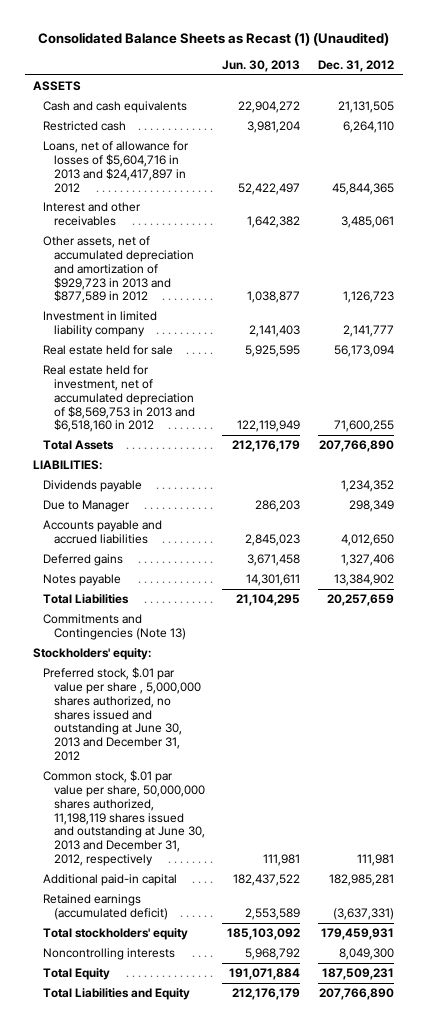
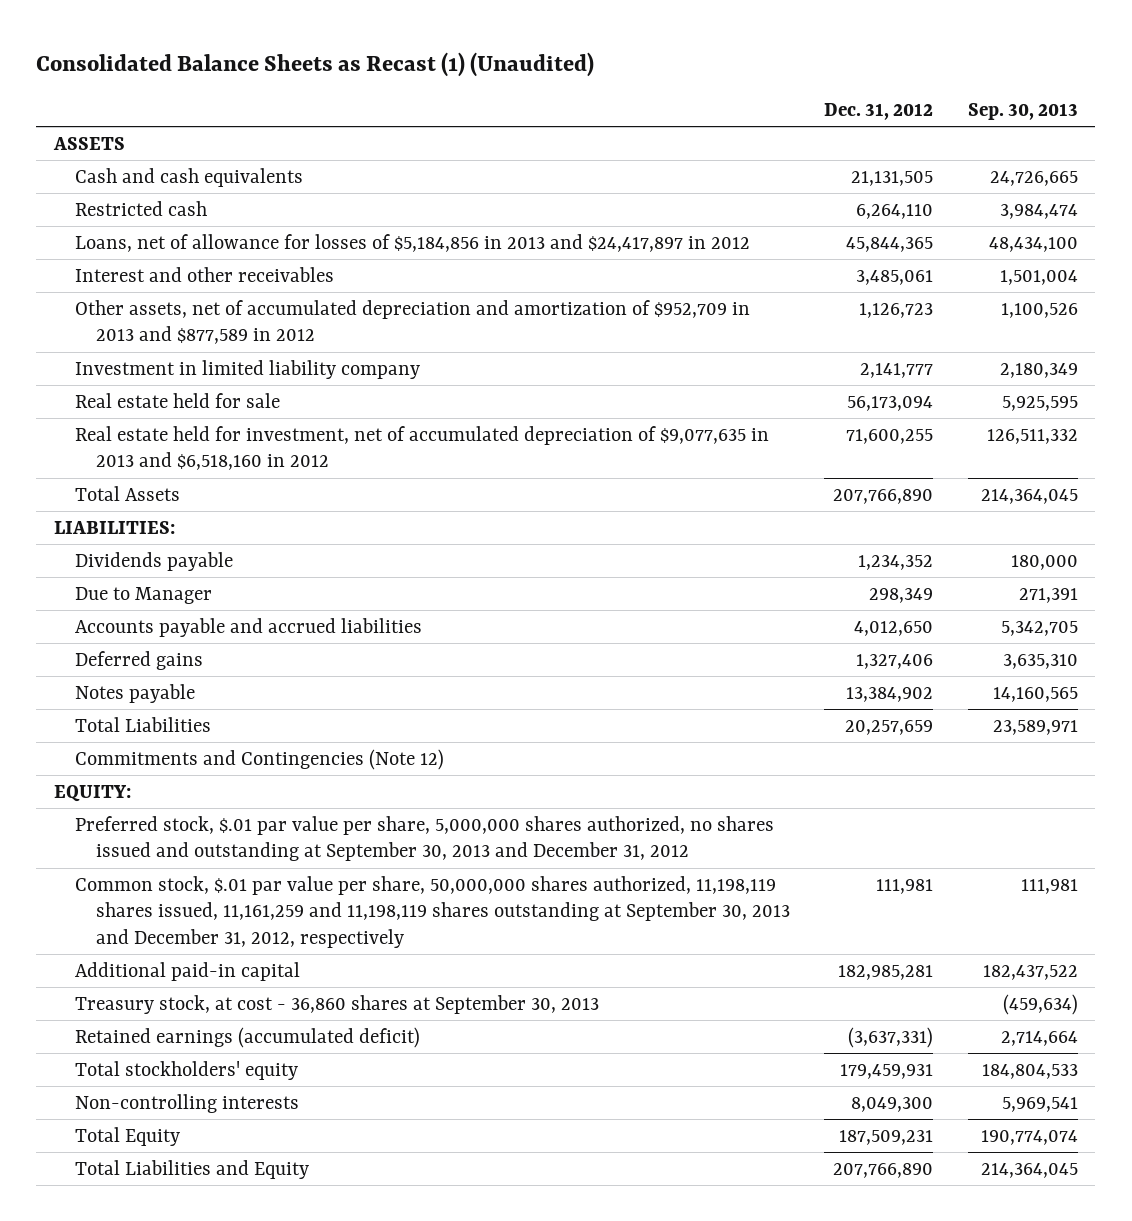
- | Jun. 30, 2013 | Dec. 31, 2012
+ | Dec. 31, 2012 | Sep. 30, 2013
- Loans, net of allowance for losses of $5,604,716 in 2013 and $24,417,897 in 2012 | 52,422,497 | 45,844,365
+ Loans, net of allowance for losses of $5,184,856 in 2013 and $24,417,897 in 2012 | 45,844,365 | 48,434,100
- Other assets, net of accumulated depreciation and amortization of $929,723 in 2013 and $877,589 in 2012 | 1,038,877 | 1,126,723
+ Other assets, net of accumulated depreciation and amortization of $952,709 in 2013 and $877,589 in 2012 | 1,126,723 | 1,100,526
- Real estate held for investment, net of accumulated depreciation of $8,569,753 in 2013 and $6,518,160 in 2012 | 122,119,949 | 71,600,255
+ Real estate held for investment, net of accumulated depreciation of $9,077,635 in 2013 and $6,518,160 in 2012 | 71,600,255 | 126,511,332
- Commitments and Contingencies (Note 13)
- Stockholders' equity:
- Preferred stock, $.01 par value per share , 5,000,000 shares authorized, no shares issued and outstanding at June 30, 2013 and December 31, 2012
- Common stock, $.01 par value per share, 50,000,000 shares authorized, 11,198,119 shares issued and outstanding at June 30, 2013 and December 31, 2012, respectively | 111,981 | 111,981
+ Commitments and Contingencies (Note 12)
+ EQUITY:
+ Preferred stock, $.01 par value per share, 5,000,000 shares authorized, no shares issued and outstanding at September 30, 2013 and December 31, 2012
+ Common stock, $.01 par value per share, 50,000,000 shares authorized, 11,198,119 shares issued, 11,161,259 and 11,198,119 shares outstanding at September 30, 2013 and December 31, 2012, respectively | 111,981 | 111,981
+ Treasury stock, at cost - 36,860 shares at September 30, 2013 | | (459,634)
- Noncontrolling interests | 5,968,792 | 8,049,300
+ Non-controlling interests | 8,049,300 | 5,969,541

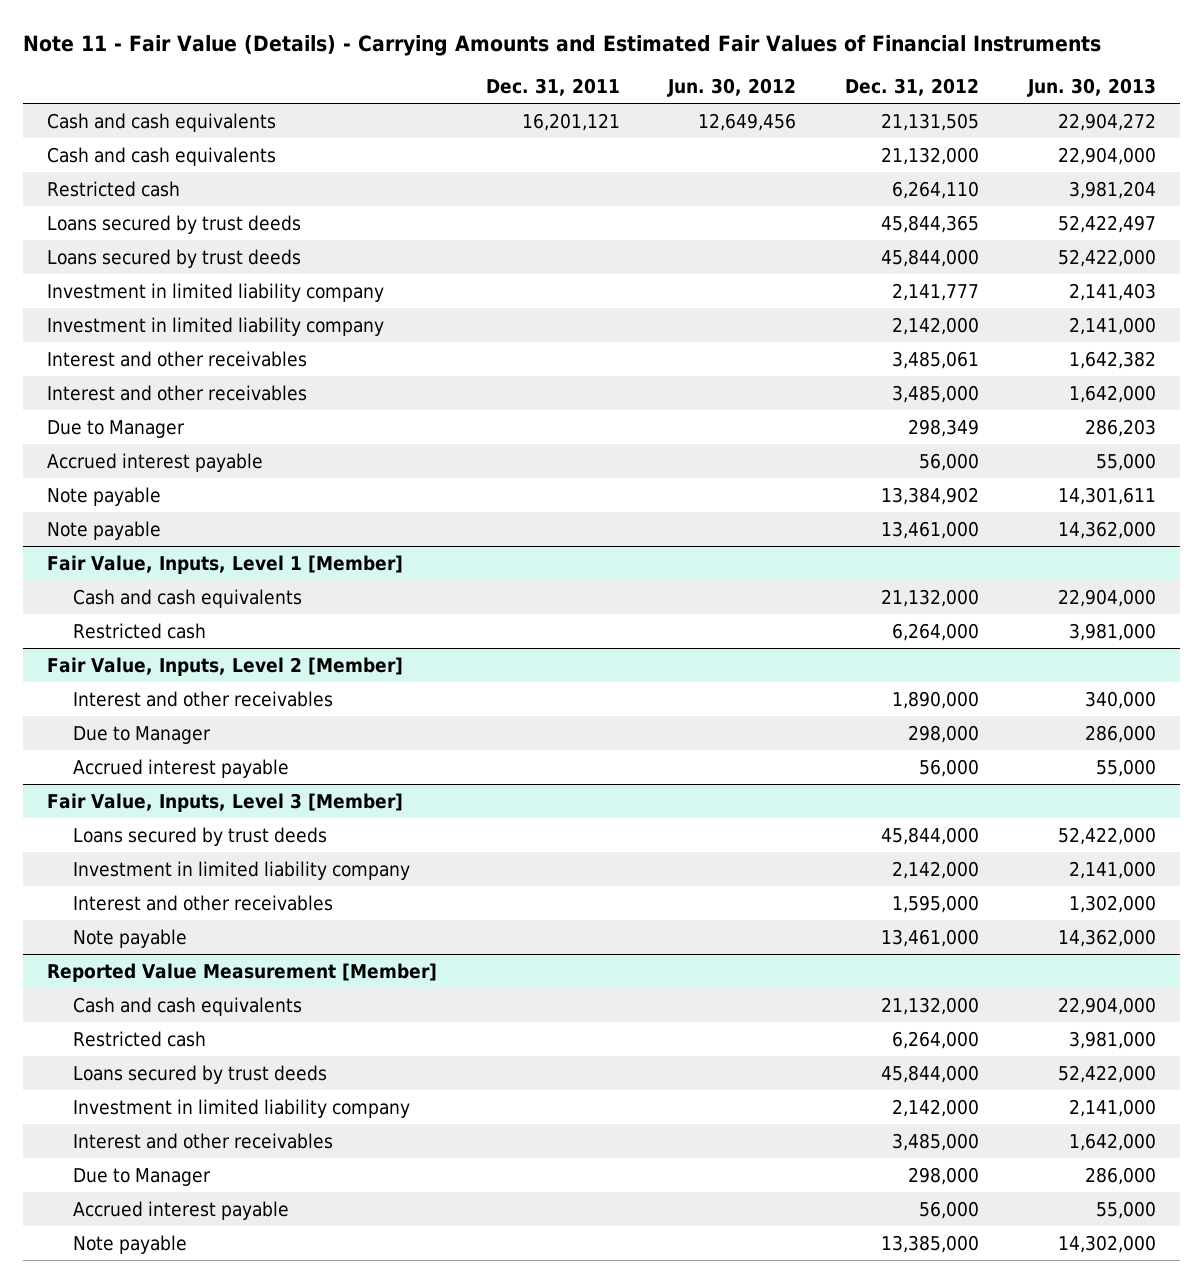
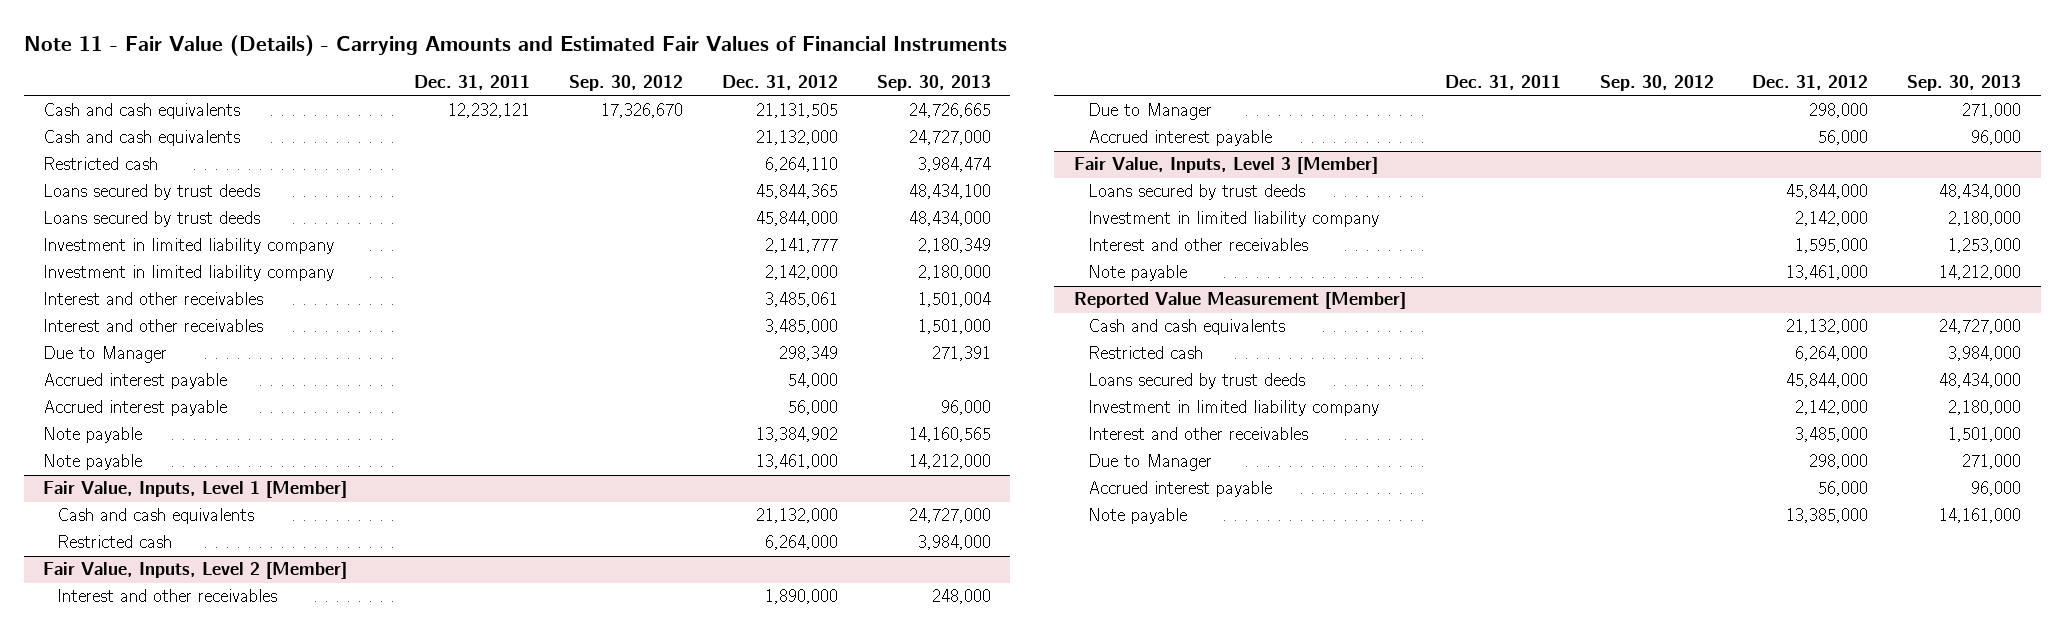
- | Dec. 31, 2011 | Jun. 30, 2012 | Dec. 31, 2012 | Jun. 30, 2013
+ | Dec. 31, 2011 | Sep. 30, 2012 | Dec. 31, 2012 | Sep. 30, 2013
- Cash and cash equivalents | 16,201,121 | 12,649,456 | 21,131,505 | 22,904,272
+ Cash and cash equivalents | 12,232,121 | 17,326,670 | 21,131,505 | 24,726,665
+ Accrued interest payable | | | 54,000 |

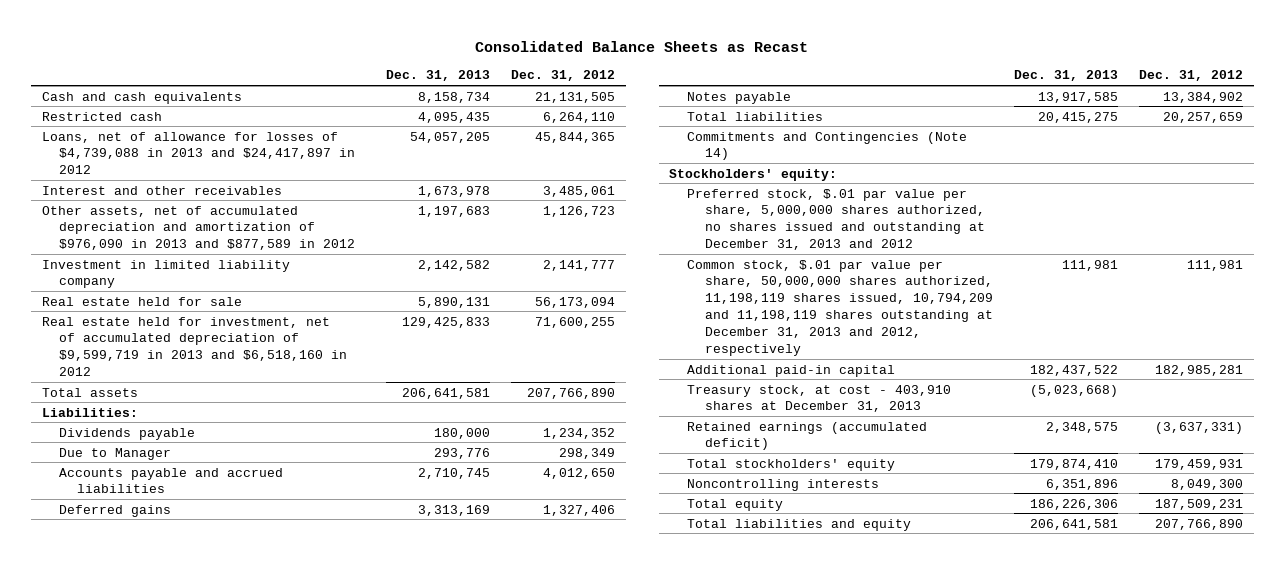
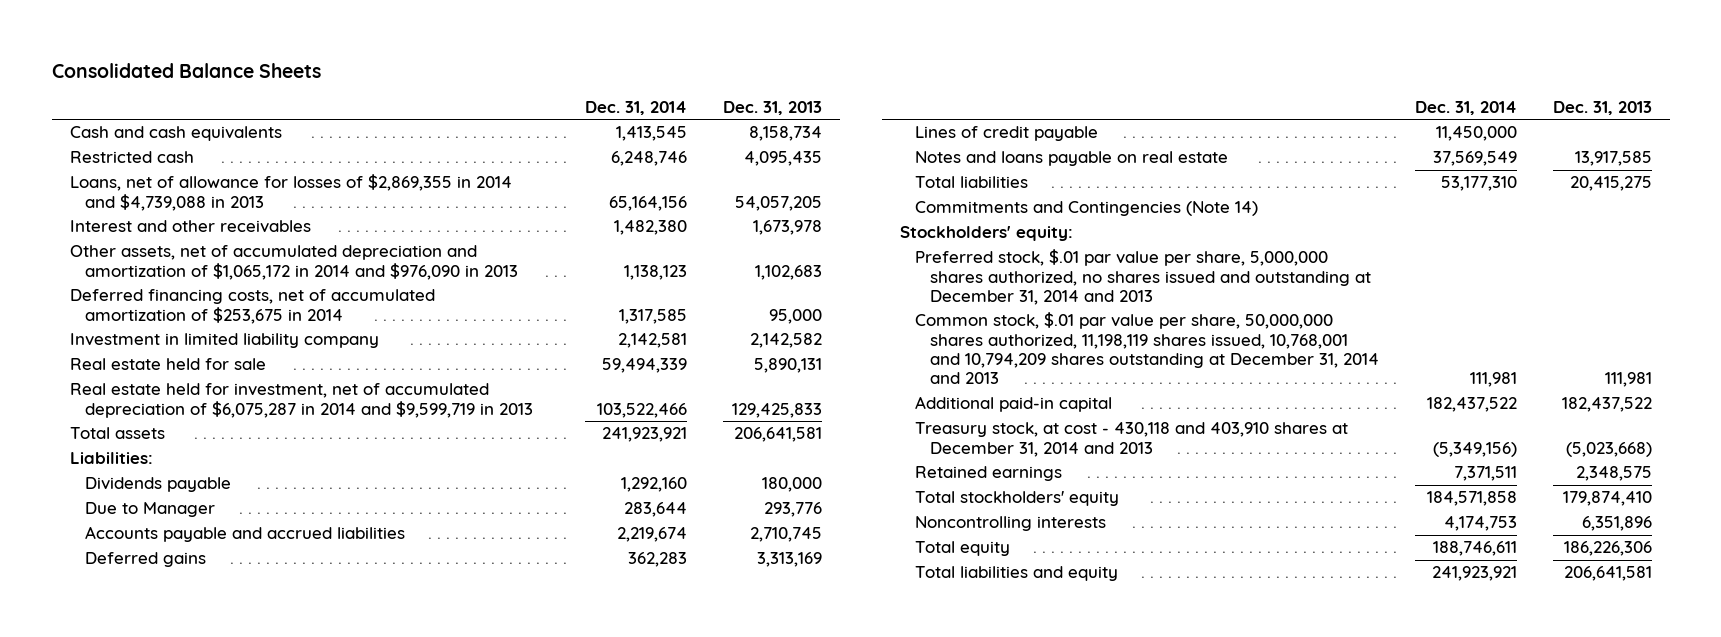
- Consolidated Balance Sheets as Recast
+ Consolidated Balance Sheets
- | Dec. 31, 2013 | Dec. 31, 2012
+ | Dec. 31, 2014 | Dec. 31, 2013
- Loans, net of allowance for losses of $4,739,088 in 2013 and $24,417,897 in 2012 | 54,057,205 | 45,844,365
+ Loans, net of allowance for losses of $2,869,355 in 2014 and $4,739,088 in 2013 | 65,164,156 | 54,057,205
- Other assets, net of accumulated depreciation and amortization of $976,090 in 2013 and $877,589 in 2012 | 1,197,683 | 1,126,723
+ Other assets, net of accumulated depreciation and amortization of $1,065,172 in 2014 and $976,090 in 2013 | 1,138,123 | 1,102,683
+ Deferred financing costs, net of accumulated amortization of $253,675 in 2014 | 1,317,585 | 95,000
- Real estate held for investment, net of accumulated depreciation of $9,599,719 in 2013 and $6,518,160 in 2012 | 129,425,833 | 71,600,255
+ Real estate held for investment, net of accumulated depreciation of $6,075,287 in 2014 and $9,599,719 in 2013 | 103,522,466 | 129,425,833
- Notes payable | 13,917,585 | 13,384,902
+ Lines of credit payable | 11,450,000 |
+ Notes and loans payable on real estate | 37,569,549 | 13,917,585
- Preferred stock, $.01 par value per share, 5,000,000 shares authorized, no shares issued and outstanding at December 31, 2013 and 2012
- Common stock, $.01 par value per share, 50,000,000 shares authorized, 11,198,119 shares issued, 10,794,209 and 11,198,119 shares outstanding at December 31, 2013 and 2012, respectively | 111,981 | 111,981
+ Preferred stock, $.01 par value per share, 5,000,000 shares authorized, no shares issued and outstanding at December 31, 2014 and 2013
+ Common stock, $.01 par value per share, 50,000,000 shares authorized, 11,198,119 shares issued, 10,768,001 and 10,794,209 shares outstanding at December 31, 2014 and 2013 | 111,981 | 111,981
- Treasury stock, at cost - 403,910 shares at December 31, 2013 | (5,023,668) |
- Retained earnings (accumulated deficit) | 2,348,575 | (3,637,331)
+ Treasury stock, at cost - 430,118 and 403,910 shares at December 31, 2014 and 2013 | (5,349,156) | (5,023,668)
+ Retained earnings | 7,371,511 | 2,348,575

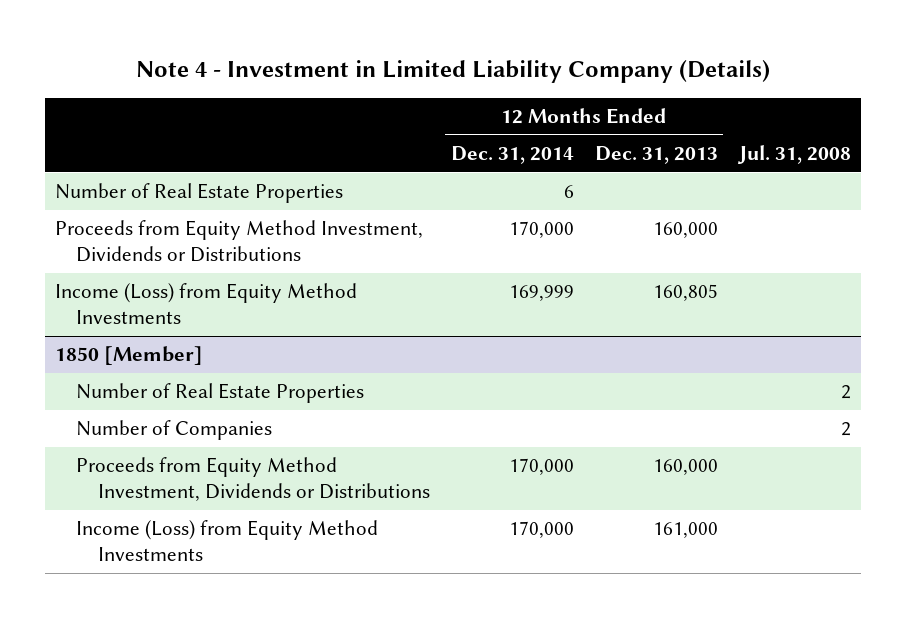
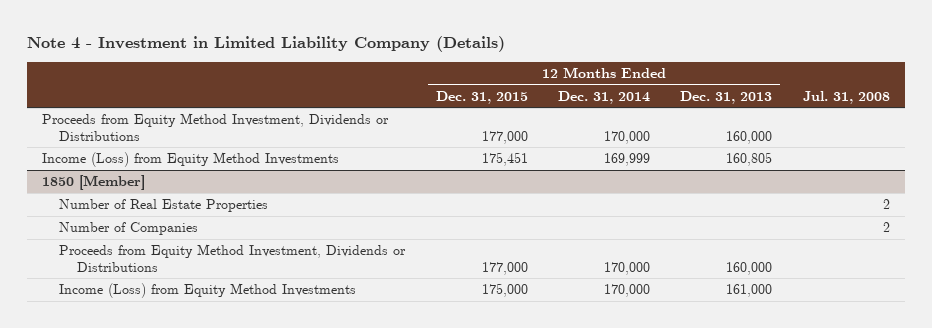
- | 12 Months Ended Dec. 31, 2014 | 12 Months Ended Dec. 31, 2013 | Jul. 31, 2008
+ | 12 Months Ended Dec. 31, 2015 | 12 Months Ended Dec. 31, 2014 | 12 Months Ended Dec. 31, 2013 | Jul. 31, 2008
- Number of Real Estate Properties | 6 | |

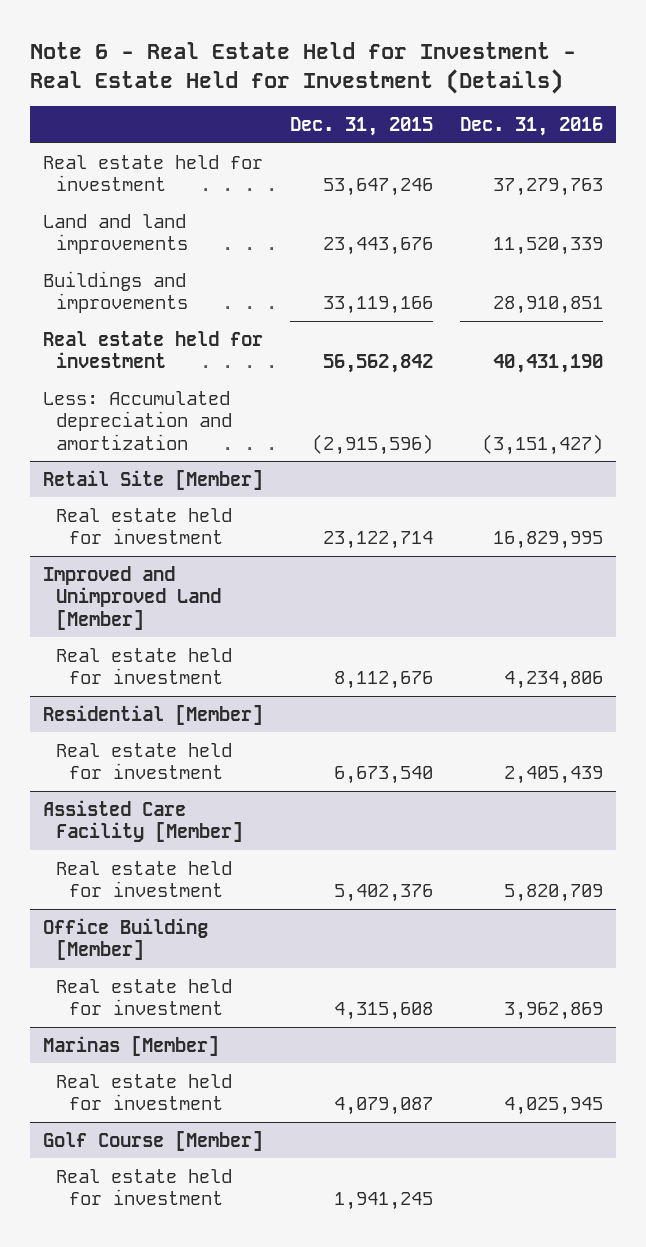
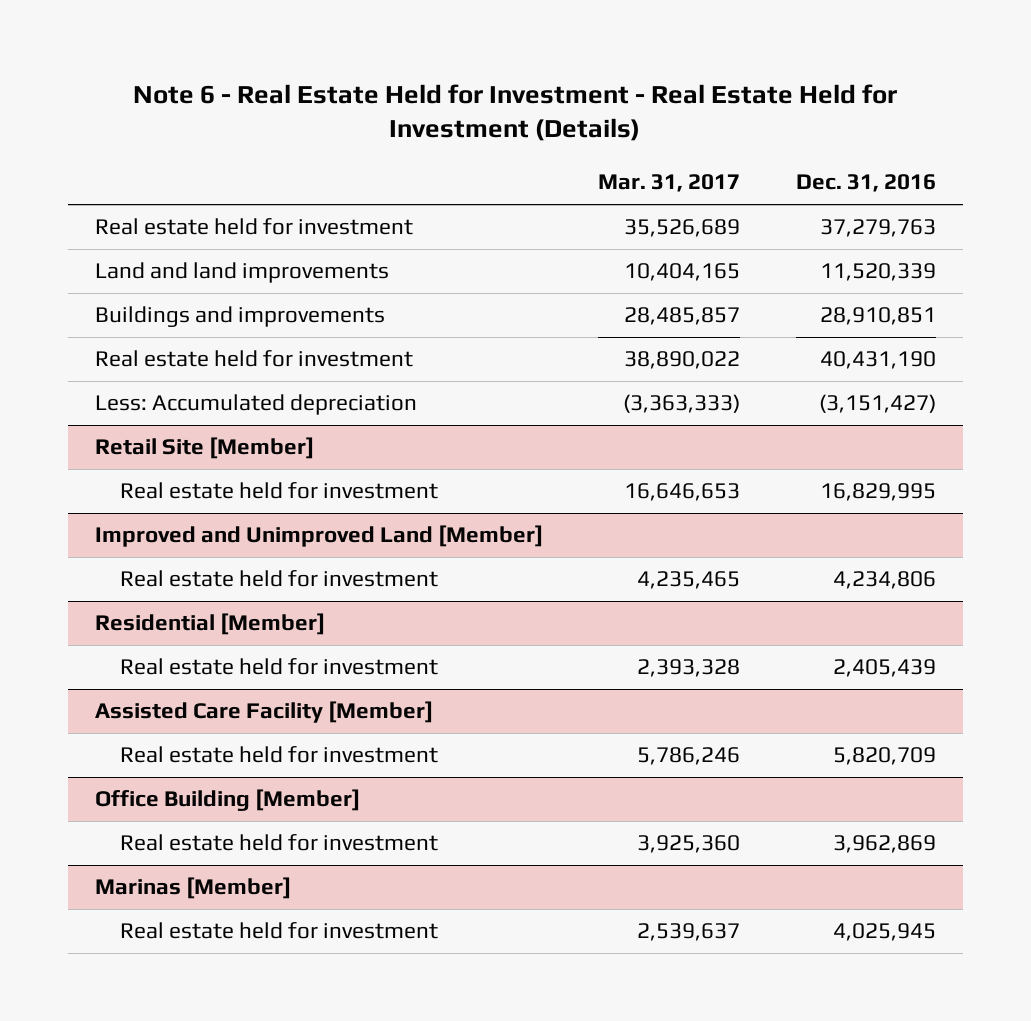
- | Dec. 31, 2015 | Dec. 31, 2016
+ | Mar. 31, 2017 | Dec. 31, 2016
- Less: Accumulated depreciation and amortization | (2,915,596) | (3,151,427)
+ Less: Accumulated depreciation | (3,363,333) | (3,151,427)
- Golf Course [Member]
- Real estate held for investment | 1,941,245 |

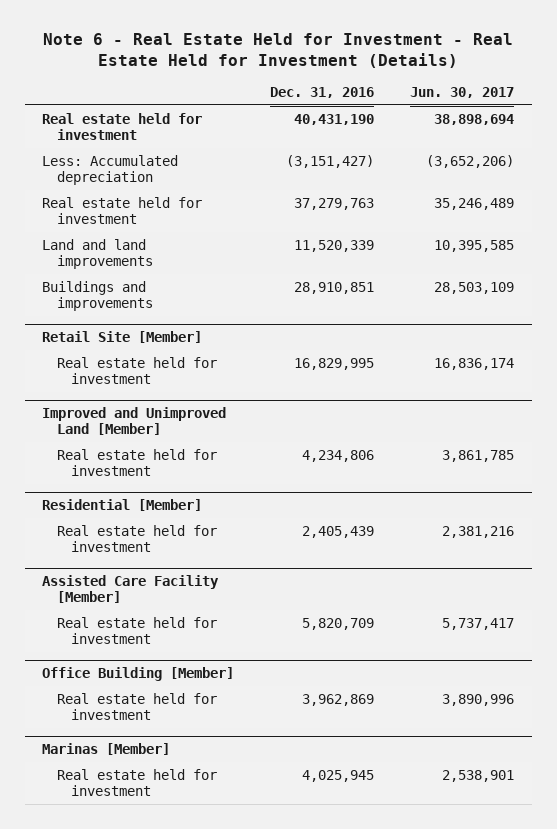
- | Mar. 31, 2017 | Dec. 31, 2016
+ | Dec. 31, 2016 | Jun. 30, 2017
moved up: Real estate held for investment | 40,431,190 | 38,898,694
moved up: Less: Accumulated depreciation | (3,151,427) | (3,652,206)

